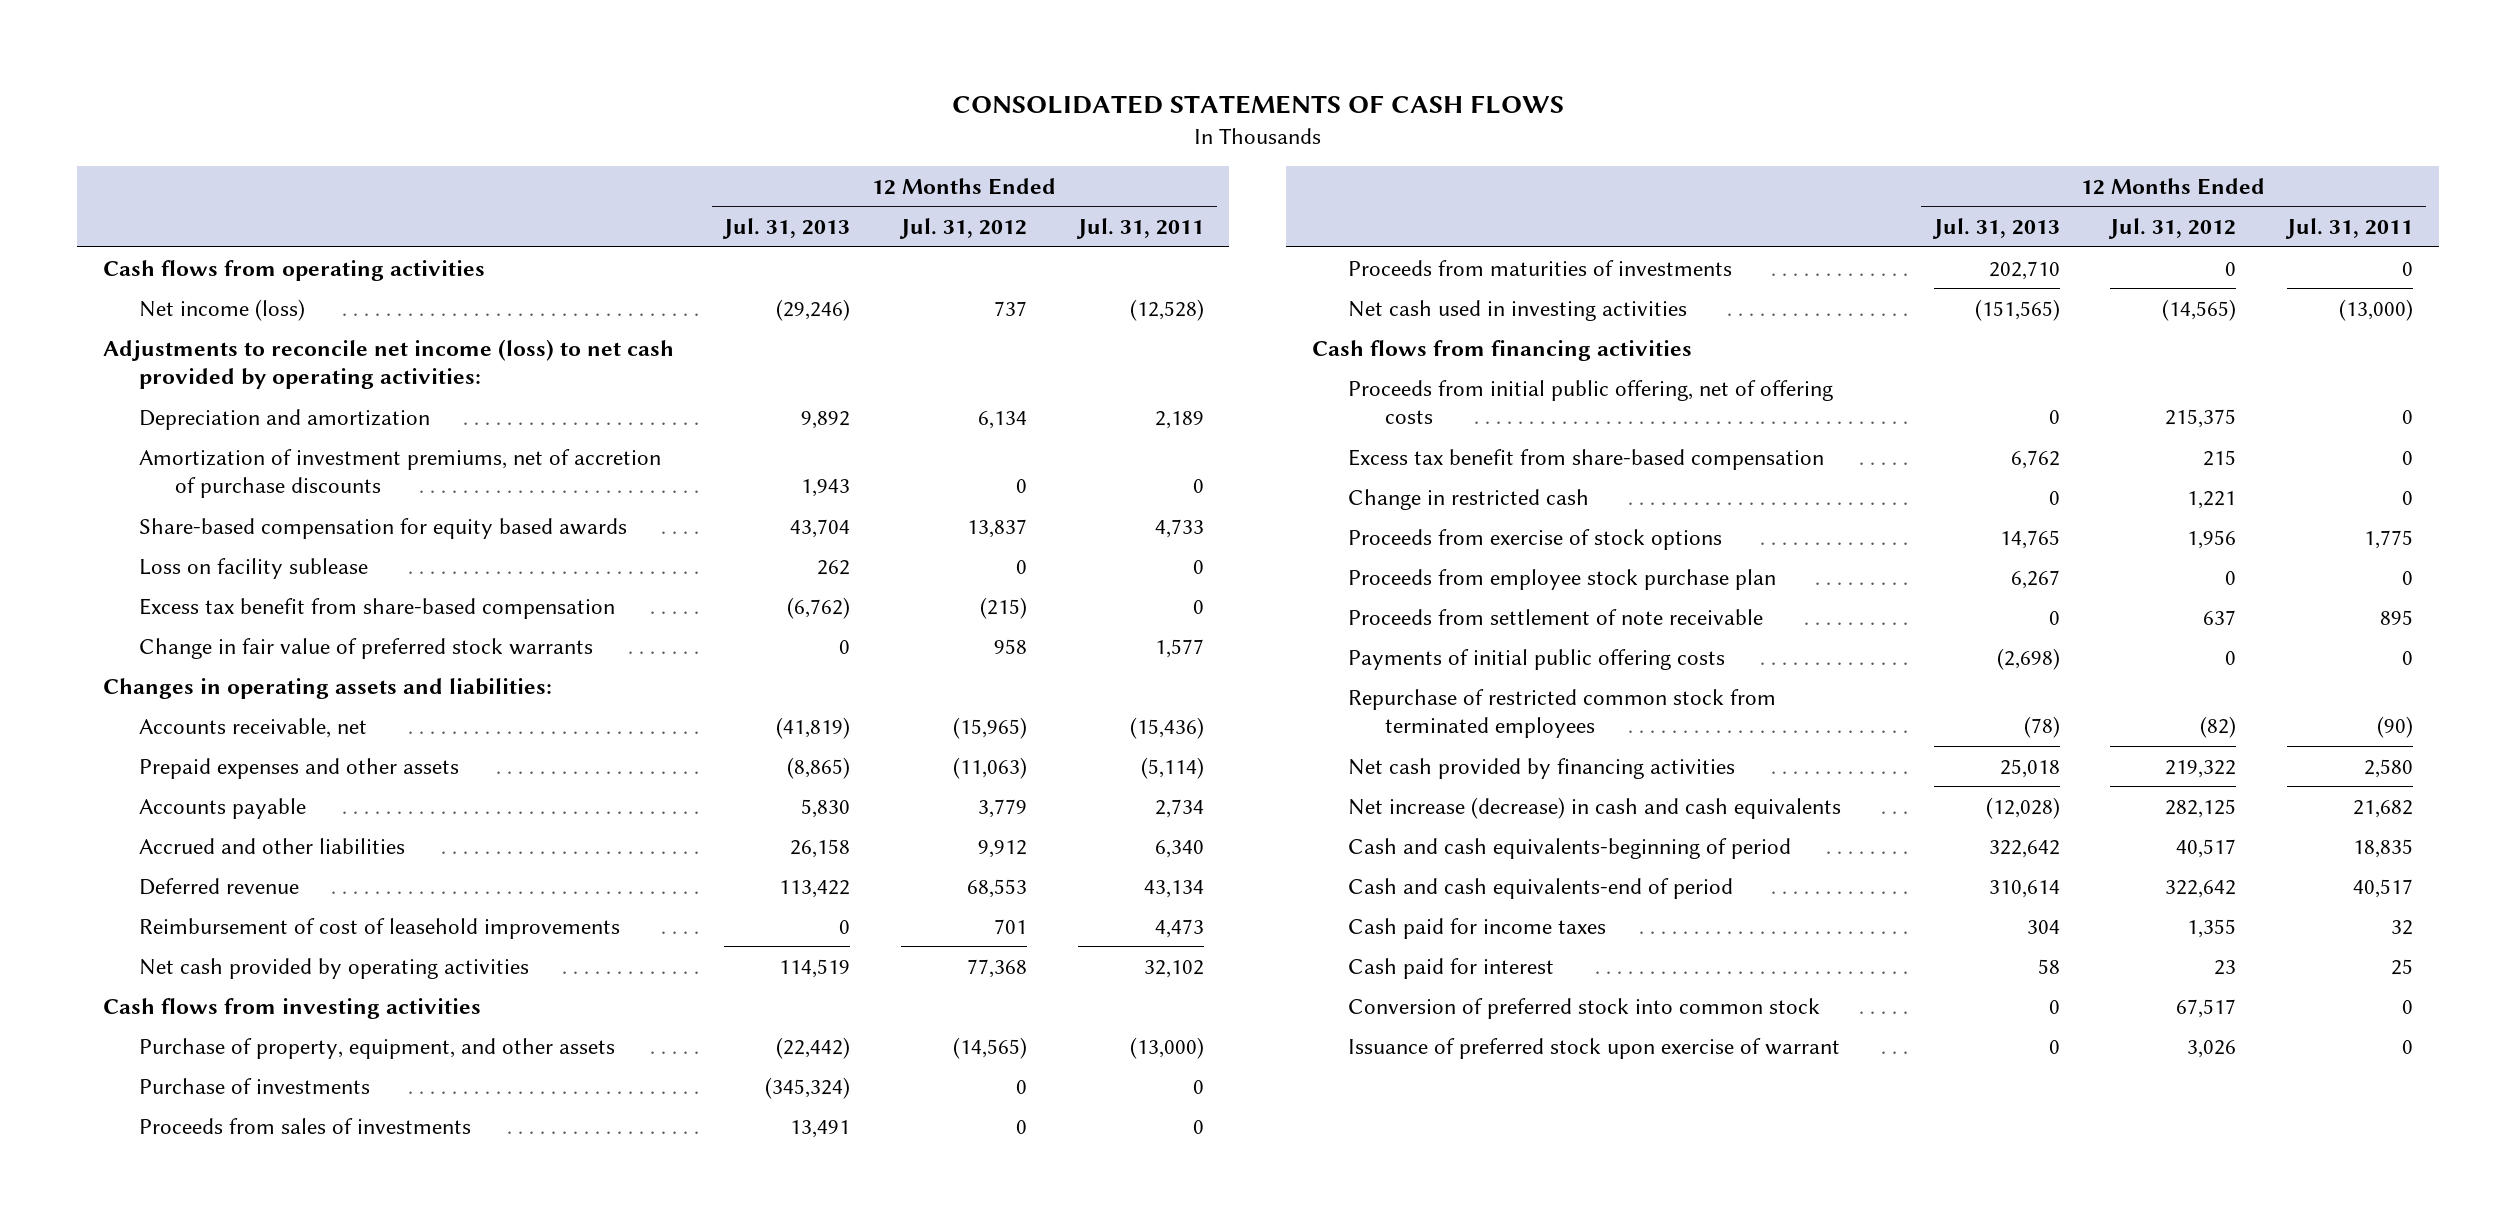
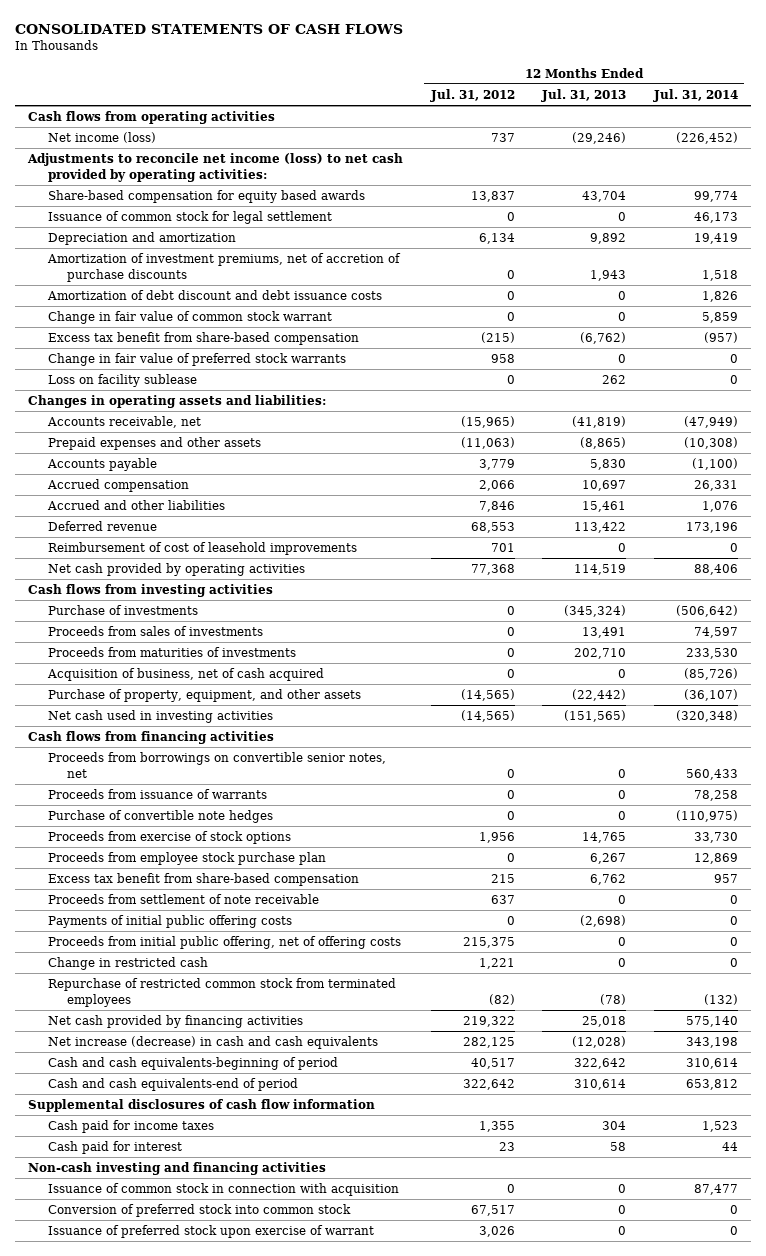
- | 12 Months Ended Jul. 31, 2013 | 12 Months Ended Jul. 31, 2012 | 12 Months Ended Jul. 31, 2011
+ | 12 Months Ended Jul. 31, 2012 | 12 Months Ended Jul. 31, 2013 | 12 Months Ended Jul. 31, 2014
moved up: Share-based compensation for equity based awards | 13,837 | 43,704 | 99,774
+ Issuance of common stock for legal settlement | 0 | 0 | 46,173
+ Amortization of debt discount and debt issuance costs | 0 | 0 | 1,826
+ Change in fair value of common stock warrant | 0 | 0 | 5,859
moved down: Loss on facility sublease | 0 | 262 | 0
- Accrued and other liabilities | 26,158 | 9,912 | 6,340
+ Accrued compensation | 2,066 | 10,697 | 26,331
+ Accrued and other liabilities | 7,846 | 15,461 | 1,076
+ Acquisition of business, net of cash acquired | 0 | 0 | (85,726)
moved down: Purchase of property, equipment, and other assets | (14,565) | (22,442) | (36,107)
+ Proceeds from borrowings on convertible senior notes, net | 0 | 0 | 560,433
+ Proceeds from issuance of warrants | 0 | 0 | 78,258
+ Purchase of convertible note hedges | 0 | 0 | (110,975)
moved down: Excess tax benefit from share-based compensation | 215 | 6,762 | 957
moved down: Proceeds from initial public offering, net of offering costs | 215,375 | 0 | 0
moved down: Change in restricted cash | 1,221 | 0 | 0
+ Supplemental disclosures of cash flow information
+ Non-cash investing and financing activities
+ Issuance of common stock in connection with acquisition | 0 | 0 | 87,477

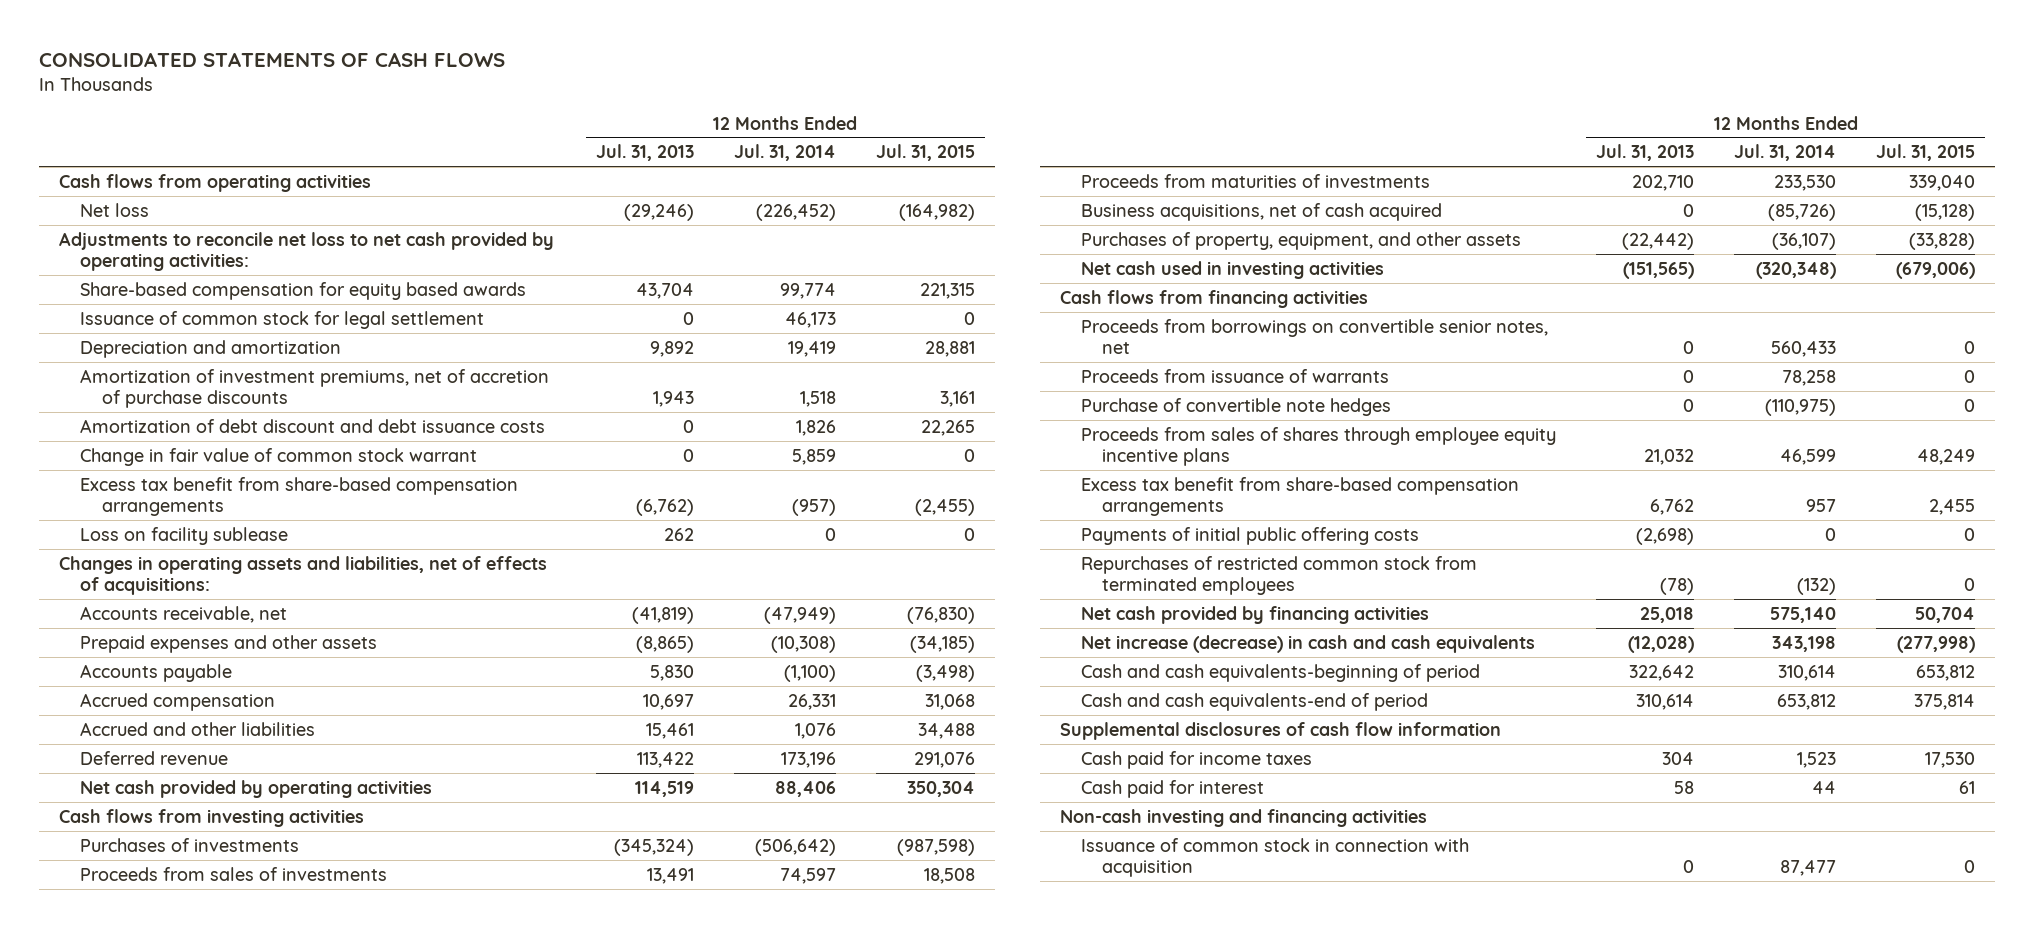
- | 12 Months Ended Jul. 31, 2012 | 12 Months Ended Jul. 31, 2013 | 12 Months Ended Jul. 31, 2014
+ | 12 Months Ended Jul. 31, 2013 | 12 Months Ended Jul. 31, 2014 | 12 Months Ended Jul. 31, 2015
- Net income (loss) | 737 | (29,246) | (226,452)
- Adjustments to reconcile net income (loss) to net cash provided by operating activities:
+ Net loss | (29,246) | (226,452) | (164,982)
+ Adjustments to reconcile net loss to net cash provided by operating activities:
- Excess tax benefit from share-based compensation | (215) | (6,762) | (957)
- Change in fair value of preferred stock warrants | 958 | 0 | 0
+ Excess tax benefit from share-based compensation arrangements | (6,762) | (957) | (2,455)
- Changes in operating assets and liabilities:
+ Changes in operating assets and liabilities, net of effects of acquisitions:
- Reimbursement of cost of leasehold improvements | 701 | 0 | 0
- Purchase of investments | 0 | (345,324) | (506,642)
+ Purchases of investments | (345,324) | (506,642) | (987,598)
- Acquisition of business, net of cash acquired | 0 | 0 | (85,726)
- Purchase of property, equipment, and other assets | (14,565) | (22,442) | (36,107)
+ Business acquisitions, net of cash acquired | 0 | (85,726) | (15,128)
+ Purchases of property, equipment, and other assets | (22,442) | (36,107) | (33,828)
- Proceeds from exercise of stock options | 1,956 | 14,765 | 33,730
- Proceeds from employee stock purchase plan | 0 | 6,267 | 12,869
- Excess tax benefit from share-based compensation | 215 | 6,762 | 957
- Proceeds from settlement of note receivable | 637 | 0 | 0
+ Proceeds from sales of shares through employee equity incentive plans | 21,032 | 46,599 | 48,249
+ Excess tax benefit from share-based compensation arrangements | 6,762 | 957 | 2,455
- Proceeds from initial public offering, net of offering costs | 215,375 | 0 | 0
- Change in restricted cash | 1,221 | 0 | 0
- Repurchase of restricted common stock from terminated employees | (82) | (78) | (132)
+ Repurchases of restricted common stock from terminated employees | (78) | (132) | 0
- Conversion of preferred stock into common stock | 67,517 | 0 | 0
- Issuance of preferred stock upon exercise of warrant | 3,026 | 0 | 0

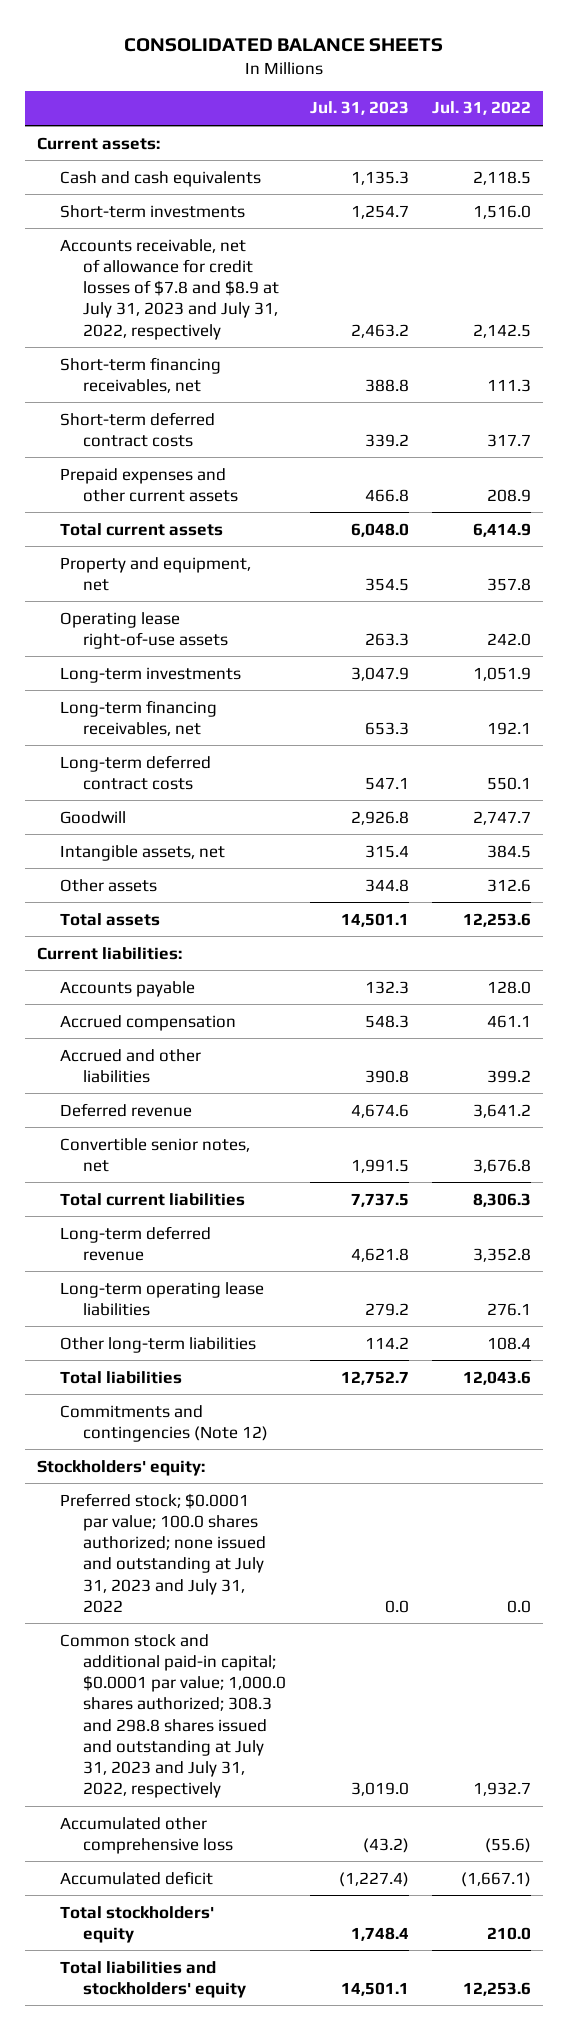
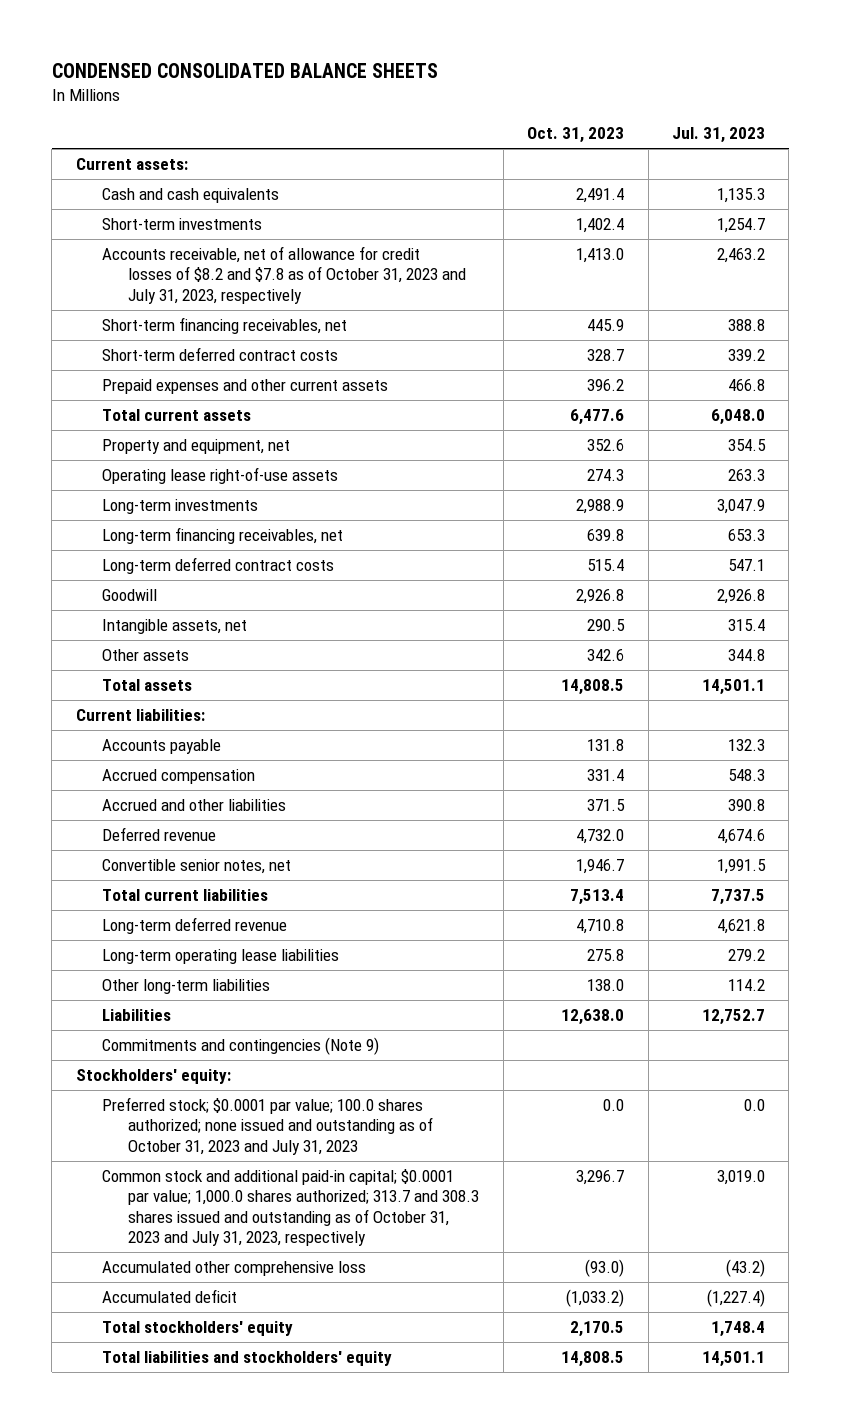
- CONSOLIDATED BALANCE SHEETS
+ CONDENSED CONSOLIDATED BALANCE SHEETS
- | Jul. 31, 2023 | Jul. 31, 2022
+ | Oct. 31, 2023 | Jul. 31, 2023
- Accounts receivable, net of allowance for credit losses of $7.8 and $8.9 at July 31, 2023 and July 31, 2022, respectively | 2,463.2 | 2,142.5
+ Accounts receivable, net of allowance for credit losses of $8.2 and $7.8 as of October 31, 2023 and July 31, 2023, respectively | 1,413.0 | 2,463.2
- Total liabilities | 12,752.7 | 12,043.6
- Commitments and contingencies (Note 12)
+ Liabilities | 12,638.0 | 12,752.7
+ Commitments and contingencies (Note 9)
- Preferred stock; $0.0001 par value; 100.0 shares authorized; none issued and outstanding at July 31, 2023 and July 31, 2022 | 0.0 | 0.0
- Common stock and additional paid-in capital; $0.0001 par value; 1,000.0 shares authorized; 308.3 and 298.8 shares issued and outstanding at July 31, 2023 and July 31, 2022, respectively | 3,019.0 | 1,932.7
+ Preferred stock; $0.0001 par value; 100.0 shares authorized; none issued and outstanding as of October 31, 2023 and July 31, 2023 | 0.0 | 0.0
+ Common stock and additional paid-in capital; $0.0001 par value; 1,000.0 shares authorized; 313.7 and 308.3 shares issued and outstanding as of October 31, 2023 and July 31, 2023, respectively | 3,296.7 | 3,019.0

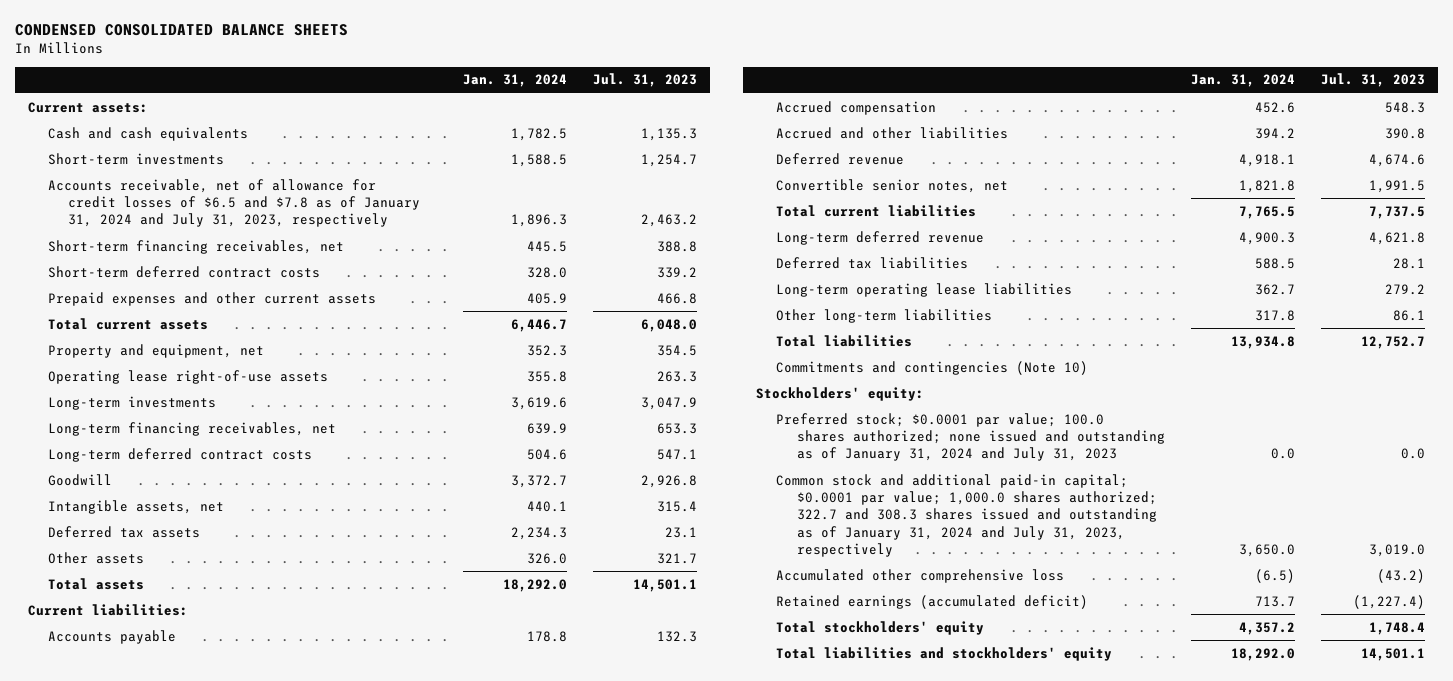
- | Oct. 31, 2023 | Jul. 31, 2023
+ | Jan. 31, 2024 | Jul. 31, 2023
- Accounts receivable, net of allowance for credit losses of $8.2 and $7.8 as of October 31, 2023 and July 31, 2023, respectively | 1,413.0 | 2,463.2
+ Accounts receivable, net of allowance for credit losses of $6.5 and $7.8 as of January 31, 2024 and July 31, 2023, respectively | 1,896.3 | 2,463.2
- Other assets | 342.6 | 344.8
+ Deferred tax assets | 2,234.3 | 23.1
+ Other assets | 326.0 | 321.7
+ Deferred tax liabilities | 588.5 | 28.1
- Other long-term liabilities | 138.0 | 114.2
- Liabilities | 12,638.0 | 12,752.7
- Commitments and contingencies (Note 9)
+ Other long-term liabilities | 317.8 | 86.1
+ Total liabilities | 13,934.8 | 12,752.7
+ Commitments and contingencies (Note 10)
- Preferred stock; $0.0001 par value; 100.0 shares authorized; none issued and outstanding as of October 31, 2023 and July 31, 2023 | 0.0 | 0.0
- Common stock and additional paid-in capital; $0.0001 par value; 1,000.0 shares authorized; 313.7 and 308.3 shares issued and outstanding as of October 31, 2023 and July 31, 2023, respectively | 3,296.7 | 3,019.0
+ Preferred stock; $0.0001 par value; 100.0 shares authorized; none issued and outstanding as of January 31, 2024 and July 31, 2023 | 0.0 | 0.0
+ Common stock and additional paid-in capital; $0.0001 par value; 1,000.0 shares authorized; 322.7 and 308.3 shares issued and outstanding as of January 31, 2024 and July 31, 2023, respectively | 3,650.0 | 3,019.0
- Accumulated deficit | (1,033.2) | (1,227.4)
+ Retained earnings (accumulated deficit) | 713.7 | (1,227.4)

